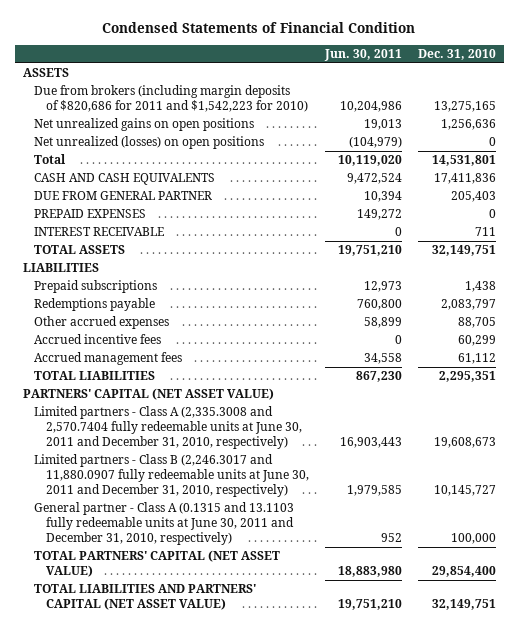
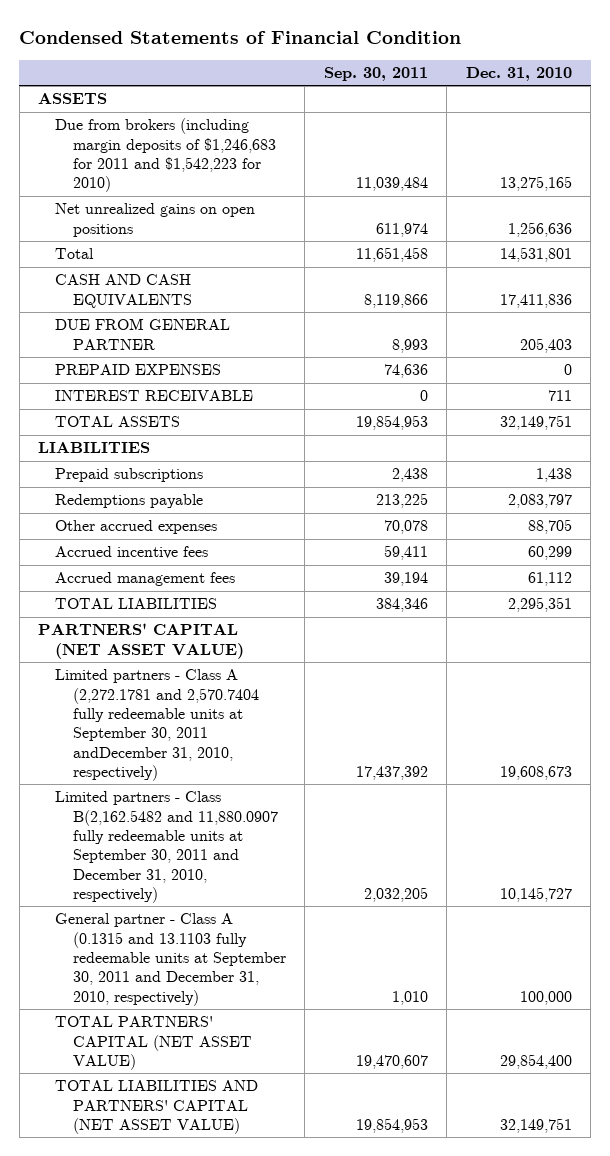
- | Jun. 30, 2011 | Dec. 31, 2010
+ | Sep. 30, 2011 | Dec. 31, 2010
- Due from brokers (including margin deposits of $820,686 for 2011 and $1,542,223 for 2010) | 10,204,986 | 13,275,165
+ Due from brokers (including margin deposits of $1,246,683 for 2011 and $1,542,223 for 2010) | 11,039,484 | 13,275,165
- Net unrealized (losses) on open positions | (104,979) | 0
- Limited partners - Class A (2,335.3008 and 2,570.7404 fully redeemable units at June 30, 2011 and December 31, 2010, respectively) | 16,903,443 | 19,608,673
- Limited partners - Class B (2,246.3017 and 11,880.0907 fully redeemable units at June 30, 2011 and December 31, 2010, respectively) | 1,979,585 | 10,145,727
- General partner - Class A (0.1315 and 13.1103 fully redeemable units at June 30, 2011 and December 31, 2010, respectively) | 952 | 100,000
+ Limited partners - Class A (2,272.1781 and 2,570.7404 fully redeemable units at September 30, 2011 andDecember 31, 2010, respectively) | 17,437,392 | 19,608,673
+ Limited partners - Class B(2,162.5482 and 11,880.0907 fully redeemable units at September 30, 2011 and December 31, 2010, respectively) | 2,032,205 | 10,145,727
+ General partner - Class A (0.1315 and 13.1103 fully redeemable units at September 30, 2011 and December 31, 2010, respectively) | 1,010 | 100,000

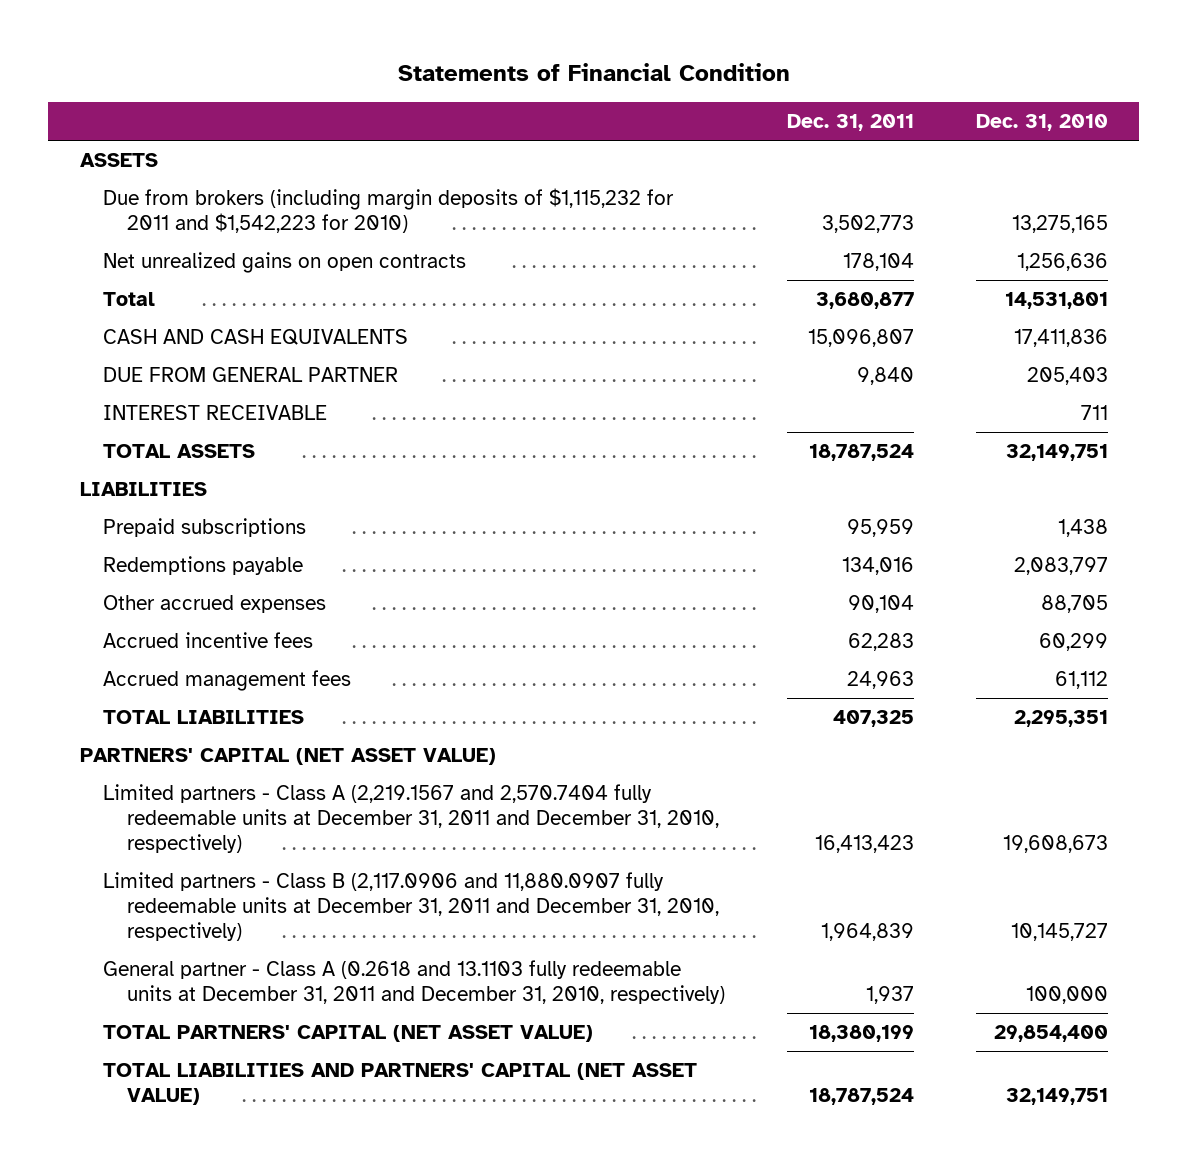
- Condensed Statements of Financial Condition
+ Statements of Financial Condition
- | Sep. 30, 2011 | Dec. 31, 2010
+ | Dec. 31, 2011 | Dec. 31, 2010
- Due from brokers (including margin deposits of $1,246,683 for 2011 and $1,542,223 for 2010) | 11,039,484 | 13,275,165
- Net unrealized gains on open positions | 611,974 | 1,256,636
+ Due from brokers (including margin deposits of $1,115,232 for 2011 and $1,542,223 for 2010) | 3,502,773 | 13,275,165
+ Net unrealized gains on open contracts | 178,104 | 1,256,636
- PREPAID EXPENSES | 74,636 | 0
- Limited partners - Class A (2,272.1781 and 2,570.7404 fully redeemable units at September 30, 2011 andDecember 31, 2010, respectively) | 17,437,392 | 19,608,673
- Limited partners - Class B(2,162.5482 and 11,880.0907 fully redeemable units at September 30, 2011 and December 31, 2010, respectively) | 2,032,205 | 10,145,727
- General partner - Class A (0.1315 and 13.1103 fully redeemable units at September 30, 2011 and December 31, 2010, respectively) | 1,010 | 100,000
+ Limited partners - Class A (2,219.1567 and 2,570.7404 fully redeemable units at December 31, 2011 and December 31, 2010, respectively) | 16,413,423 | 19,608,673
+ Limited partners - Class B (2,117.0906 and 11,880.0907 fully redeemable units at December 31, 2011 and December 31, 2010, respectively) | 1,964,839 | 10,145,727
+ General partner - Class A (0.2618 and 13.1103 fully redeemable units at December 31, 2011 and December 31, 2010, respectively) | 1,937 | 100,000

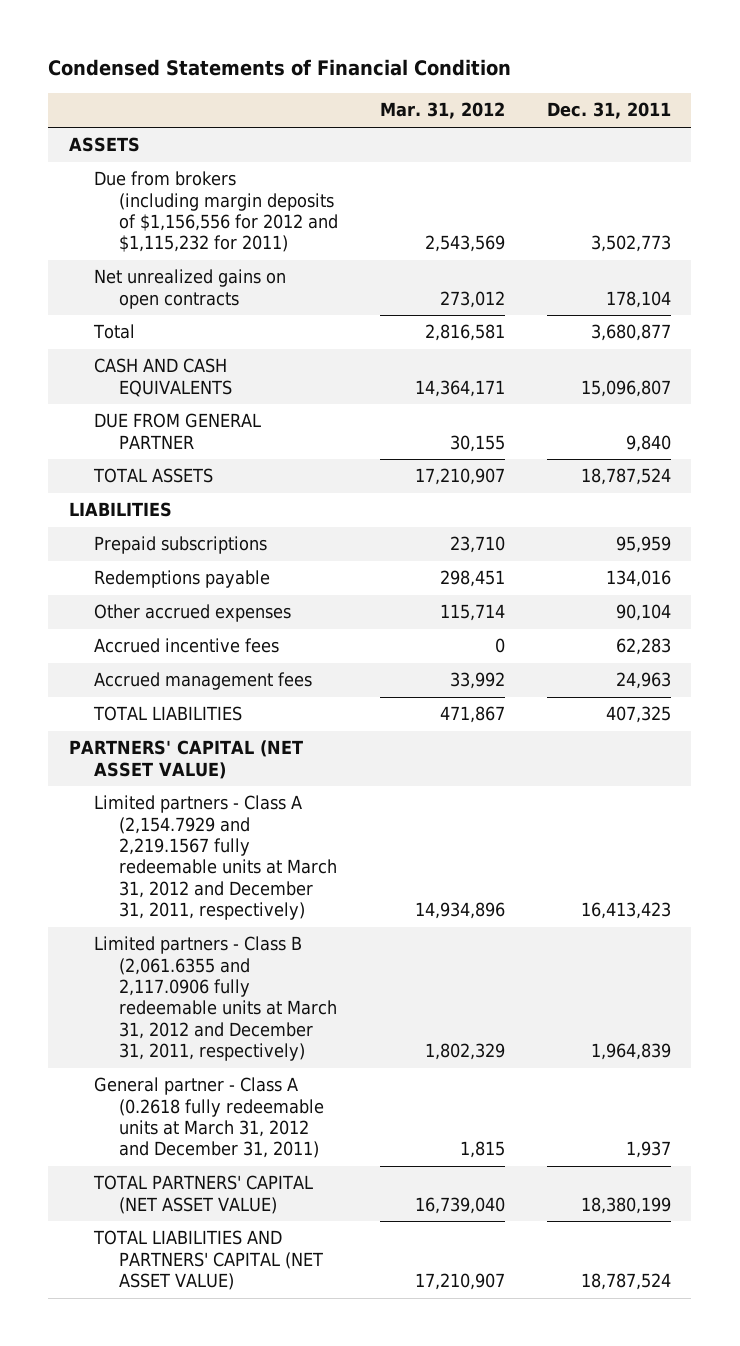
- Statements of Financial Condition
+ Condensed Statements of Financial Condition
- | Dec. 31, 2011 | Dec. 31, 2010
+ | Mar. 31, 2012 | Dec. 31, 2011
- Due from brokers (including margin deposits of $1,115,232 for 2011 and $1,542,223 for 2010) | 3,502,773 | 13,275,165
+ Due from brokers (including margin deposits of $1,156,556 for 2012 and $1,115,232 for 2011) | 2,543,569 | 3,502,773
- INTEREST RECEIVABLE | | 711
- Limited partners - Class A (2,219.1567 and 2,570.7404 fully redeemable units at December 31, 2011 and December 31, 2010, respectively) | 16,413,423 | 19,608,673
- Limited partners - Class B (2,117.0906 and 11,880.0907 fully redeemable units at December 31, 2011 and December 31, 2010, respectively) | 1,964,839 | 10,145,727
- General partner - Class A (0.2618 and 13.1103 fully redeemable units at December 31, 2011 and December 31, 2010, respectively) | 1,937 | 100,000
+ Limited partners - Class A (2,154.7929 and 2,219.1567 fully redeemable units at March 31, 2012 and December 31, 2011, respectively) | 14,934,896 | 16,413,423
+ Limited partners - Class B (2,061.6355 and 2,117.0906 fully redeemable units at March 31, 2012 and December 31, 2011, respectively) | 1,802,329 | 1,964,839
+ General partner - Class A (0.2618 fully redeemable units at March 31, 2012 and December 31, 2011) | 1,815 | 1,937

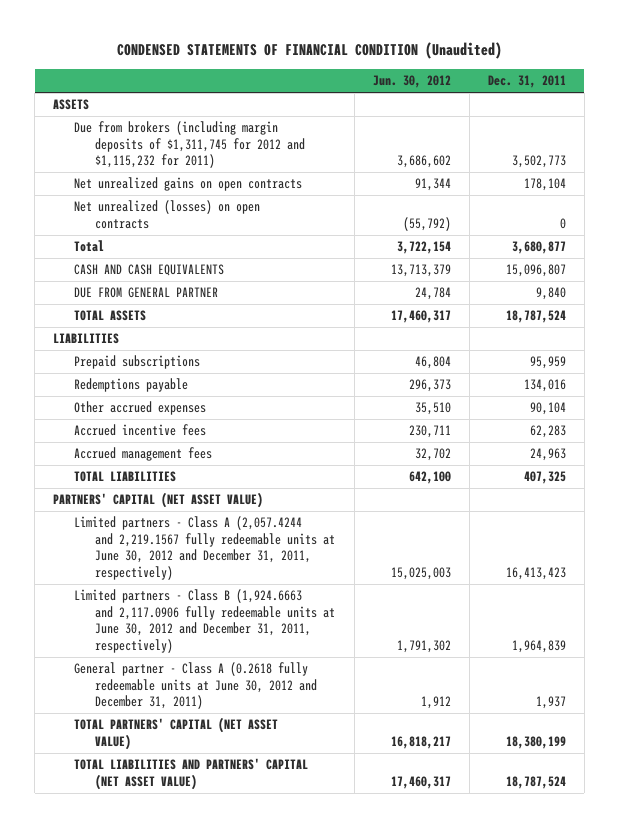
- Condensed Statements of Financial Condition
+ CONDENSED STATEMENTS OF FINANCIAL CONDITION (Unaudited)
- | Mar. 31, 2012 | Dec. 31, 2011
+ | Jun. 30, 2012 | Dec. 31, 2011
- Due from brokers (including margin deposits of $1,156,556 for 2012 and $1,115,232 for 2011) | 2,543,569 | 3,502,773
+ Due from brokers (including margin deposits of $1,311,745 for 2012 and $1,115,232 for 2011) | 3,686,602 | 3,502,773
+ Net unrealized (losses) on open contracts | (55,792) | 0
- Limited partners - Class A (2,154.7929 and 2,219.1567 fully redeemable units at March 31, 2012 and December 31, 2011, respectively) | 14,934,896 | 16,413,423
- Limited partners - Class B (2,061.6355 and 2,117.0906 fully redeemable units at March 31, 2012 and December 31, 2011, respectively) | 1,802,329 | 1,964,839
- General partner - Class A (0.2618 fully redeemable units at March 31, 2012 and December 31, 2011) | 1,815 | 1,937
+ Limited partners - Class A (2,057.4244 and 2,219.1567 fully redeemable units at June 30, 2012 and December 31, 2011, respectively) | 15,025,003 | 16,413,423
+ Limited partners - Class B (1,924.6663 and 2,117.0906 fully redeemable units at June 30, 2012 and December 31, 2011, respectively) | 1,791,302 | 1,964,839
+ General partner - Class A (0.2618 fully redeemable units at June 30, 2012 and December 31, 2011) | 1,912 | 1,937

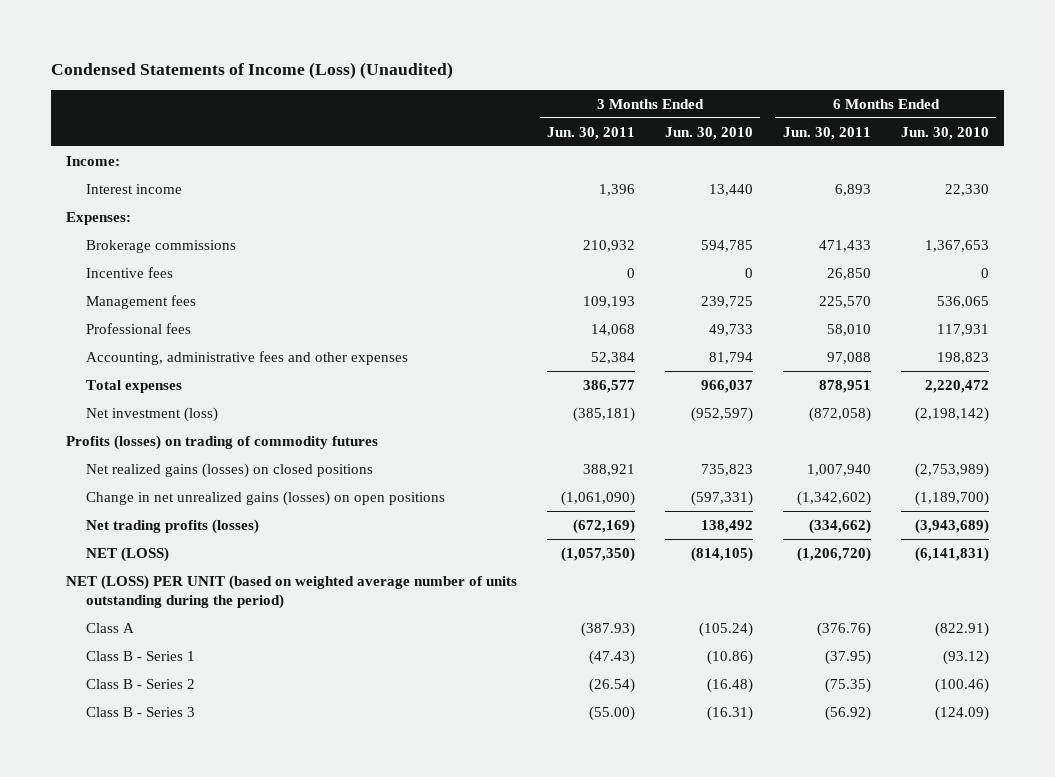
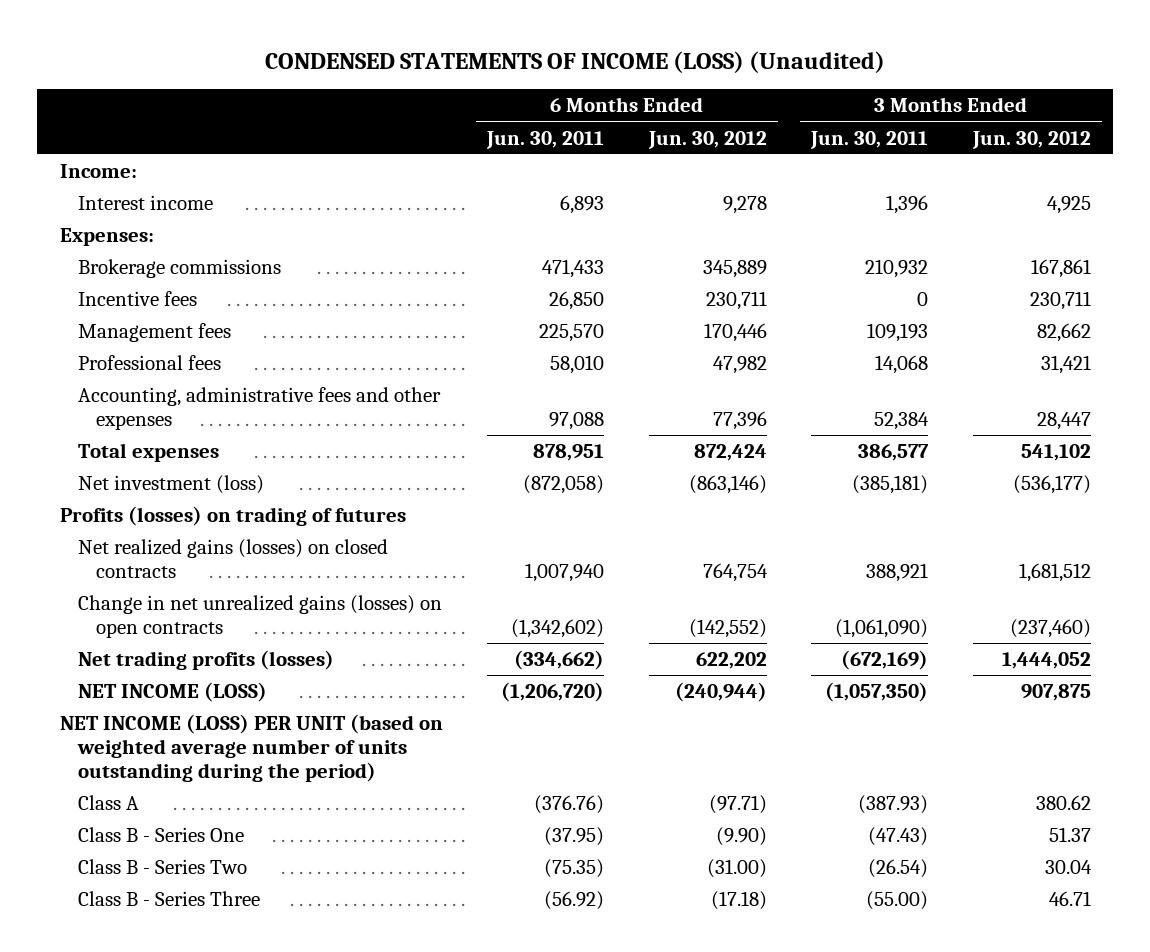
- Condensed Statements of Income (Loss) (Unaudited)
+ CONDENSED STATEMENTS OF INCOME (LOSS) (Unaudited)
- | 3 Months Ended Jun. 30, 2011 | 3 Months Ended Jun. 30, 2010 | 6 Months Ended Jun. 30, 2011 | 6 Months Ended Jun. 30, 2010
+ | 6 Months Ended Jun. 30, 2011 | 6 Months Ended Jun. 30, 2012 | 3 Months Ended Jun. 30, 2011 | 3 Months Ended Jun. 30, 2012
- Profits (losses) on trading of commodity futures
- Net realized gains (losses) on closed positions | 388,921 | 735,823 | 1,007,940 | (2,753,989)
- Change in net unrealized gains (losses) on open positions | (1,061,090) | (597,331) | (1,342,602) | (1,189,700)
+ Profits (losses) on trading of futures
+ Net realized gains (losses) on closed contracts | 1,007,940 | 764,754 | 388,921 | 1,681,512
+ Change in net unrealized gains (losses) on open contracts | (1,342,602) | (142,552) | (1,061,090) | (237,460)
- NET (LOSS) | (1,057,350) | (814,105) | (1,206,720) | (6,141,831)
- NET (LOSS) PER UNIT (based on weighted average number of units outstanding during the period)
+ NET INCOME (LOSS) | (1,206,720) | (240,944) | (1,057,350) | 907,875
+ NET INCOME (LOSS) PER UNIT (based on weighted average number of units outstanding during the period)
- Class B - Series 1 | (47.43) | (10.86) | (37.95) | (93.12)
- Class B - Series 2 | (26.54) | (16.48) | (75.35) | (100.46)
- Class B - Series 3 | (55.00) | (16.31) | (56.92) | (124.09)
+ Class B - Series One | (37.95) | (9.90) | (47.43) | 51.37
+ Class B - Series Two | (75.35) | (31.00) | (26.54) | 30.04
+ Class B - Series Three | (56.92) | (17.18) | (55.00) | 46.71

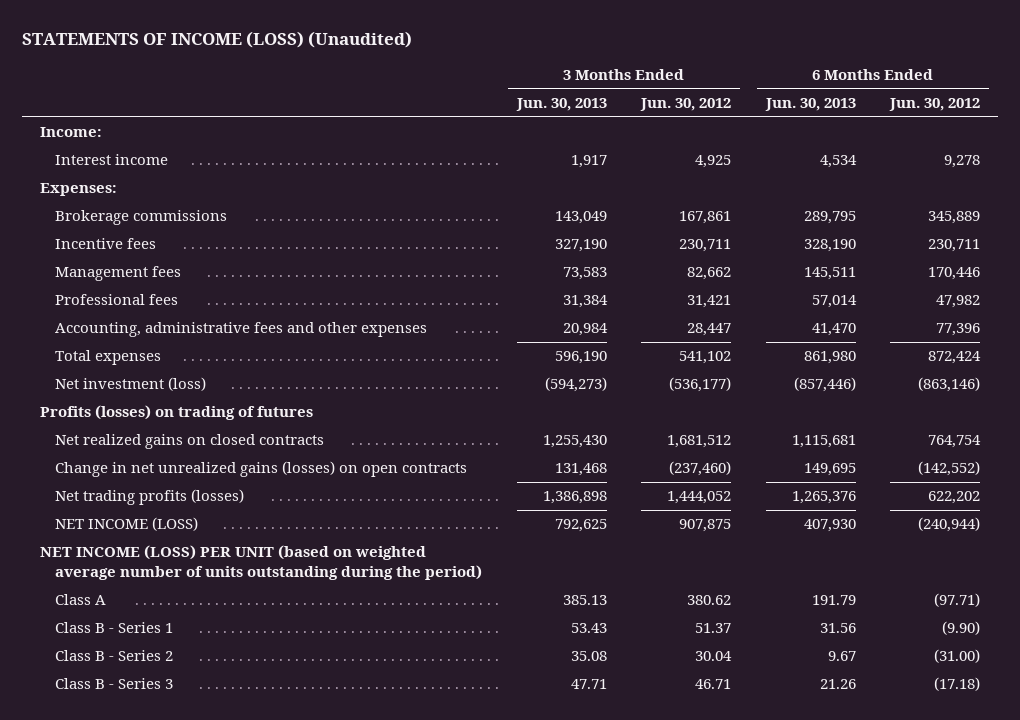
- CONDENSED STATEMENTS OF INCOME (LOSS) (Unaudited)
+ STATEMENTS OF INCOME (LOSS) (Unaudited)
- | 6 Months Ended Jun. 30, 2011 | 6 Months Ended Jun. 30, 2012 | 3 Months Ended Jun. 30, 2011 | 3 Months Ended Jun. 30, 2012
+ | 3 Months Ended Jun. 30, 2013 | 3 Months Ended Jun. 30, 2012 | 6 Months Ended Jun. 30, 2013 | 6 Months Ended Jun. 30, 2012
- Net realized gains (losses) on closed contracts | 1,007,940 | 764,754 | 388,921 | 1,681,512
+ Net realized gains on closed contracts | 1,255,430 | 1,681,512 | 1,115,681 | 764,754
- Class B - Series One | (37.95) | (9.90) | (47.43) | 51.37
- Class B - Series Two | (75.35) | (31.00) | (26.54) | 30.04
- Class B - Series Three | (56.92) | (17.18) | (55.00) | 46.71
+ Class B - Series 1 | 53.43 | 51.37 | 31.56 | (9.90)
+ Class B - Series 2 | 35.08 | 30.04 | 9.67 | (31.00)
+ Class B - Series 3 | 47.71 | 46.71 | 21.26 | (17.18)

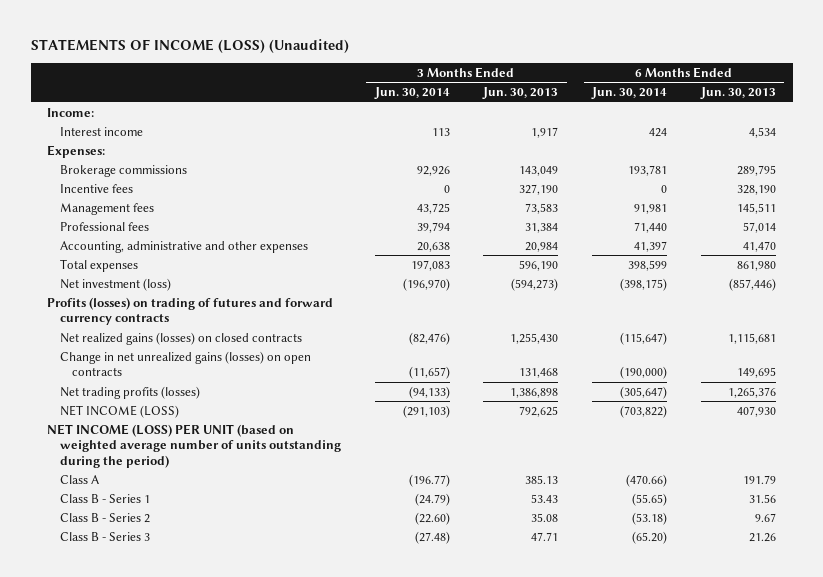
- | 3 Months Ended Jun. 30, 2013 | 3 Months Ended Jun. 30, 2012 | 6 Months Ended Jun. 30, 2013 | 6 Months Ended Jun. 30, 2012
+ | 3 Months Ended Jun. 30, 2014 | 3 Months Ended Jun. 30, 2013 | 6 Months Ended Jun. 30, 2014 | 6 Months Ended Jun. 30, 2013
- Accounting, administrative fees and other expenses | 20,984 | 28,447 | 41,470 | 77,396
+ Accounting, administrative and other expenses | 20,638 | 20,984 | 41,397 | 41,470
- Profits (losses) on trading of futures
- Net realized gains on closed contracts | 1,255,430 | 1,681,512 | 1,115,681 | 764,754
+ Profits (losses) on trading of futures and forward currency contracts
+ Net realized gains (losses) on closed contracts | (82,476) | 1,255,430 | (115,647) | 1,115,681

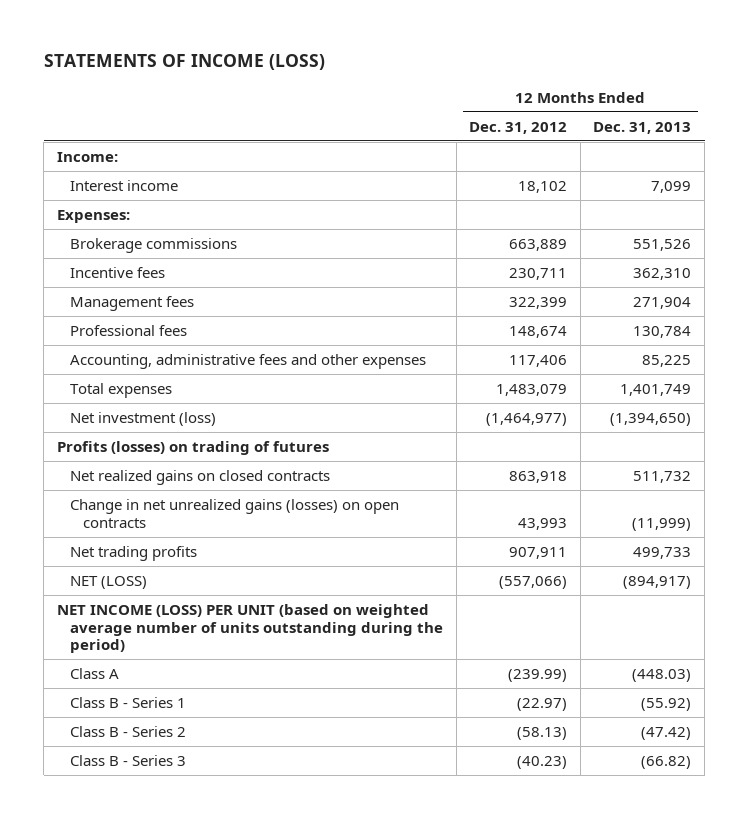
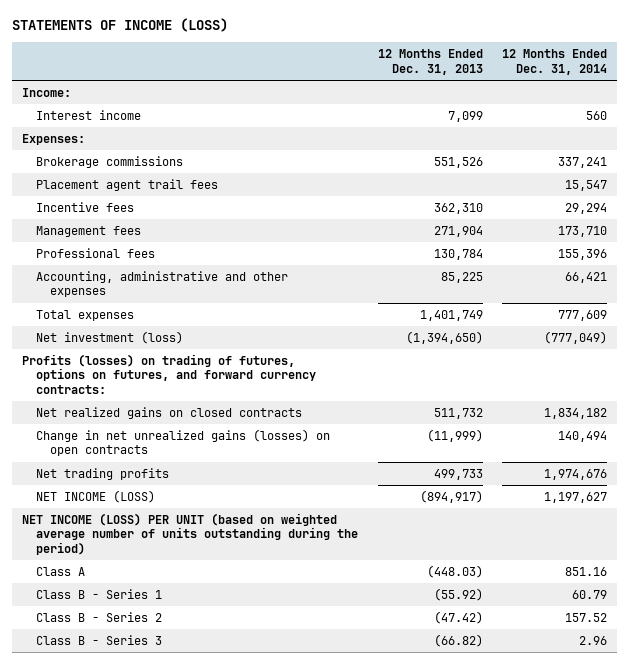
- | 12 Months Ended Dec. 31, 2012 | 12 Months Ended Dec. 31, 2013
+ | 12 Months Ended Dec. 31, 2013 | 12 Months Ended Dec. 31, 2014
+ Placement agent trail fees | | 15,547
- Accounting, administrative fees and other expenses | 117,406 | 85,225
+ Accounting, administrative and other expenses | 85,225 | 66,421
- Profits (losses) on trading of futures
+ Profits (losses) on trading of futures, options on futures, and forward currency contracts:
- NET (LOSS) | (557,066) | (894,917)
+ NET INCOME (LOSS) | (894,917) | 1,197,627

